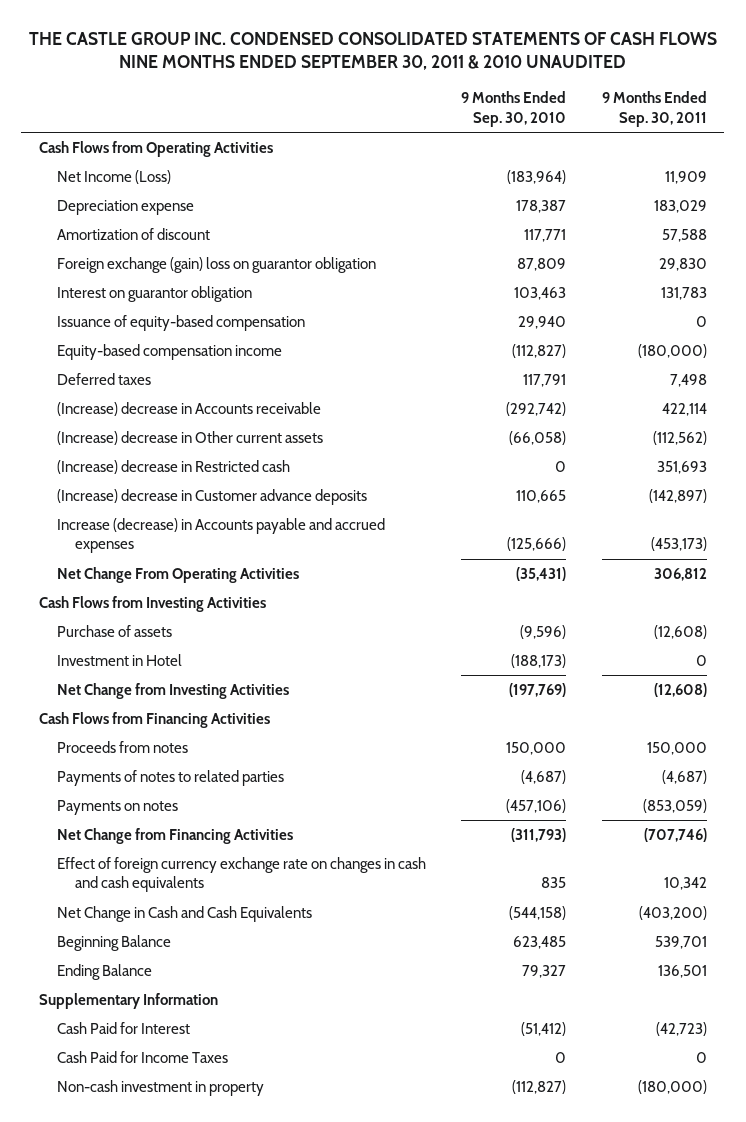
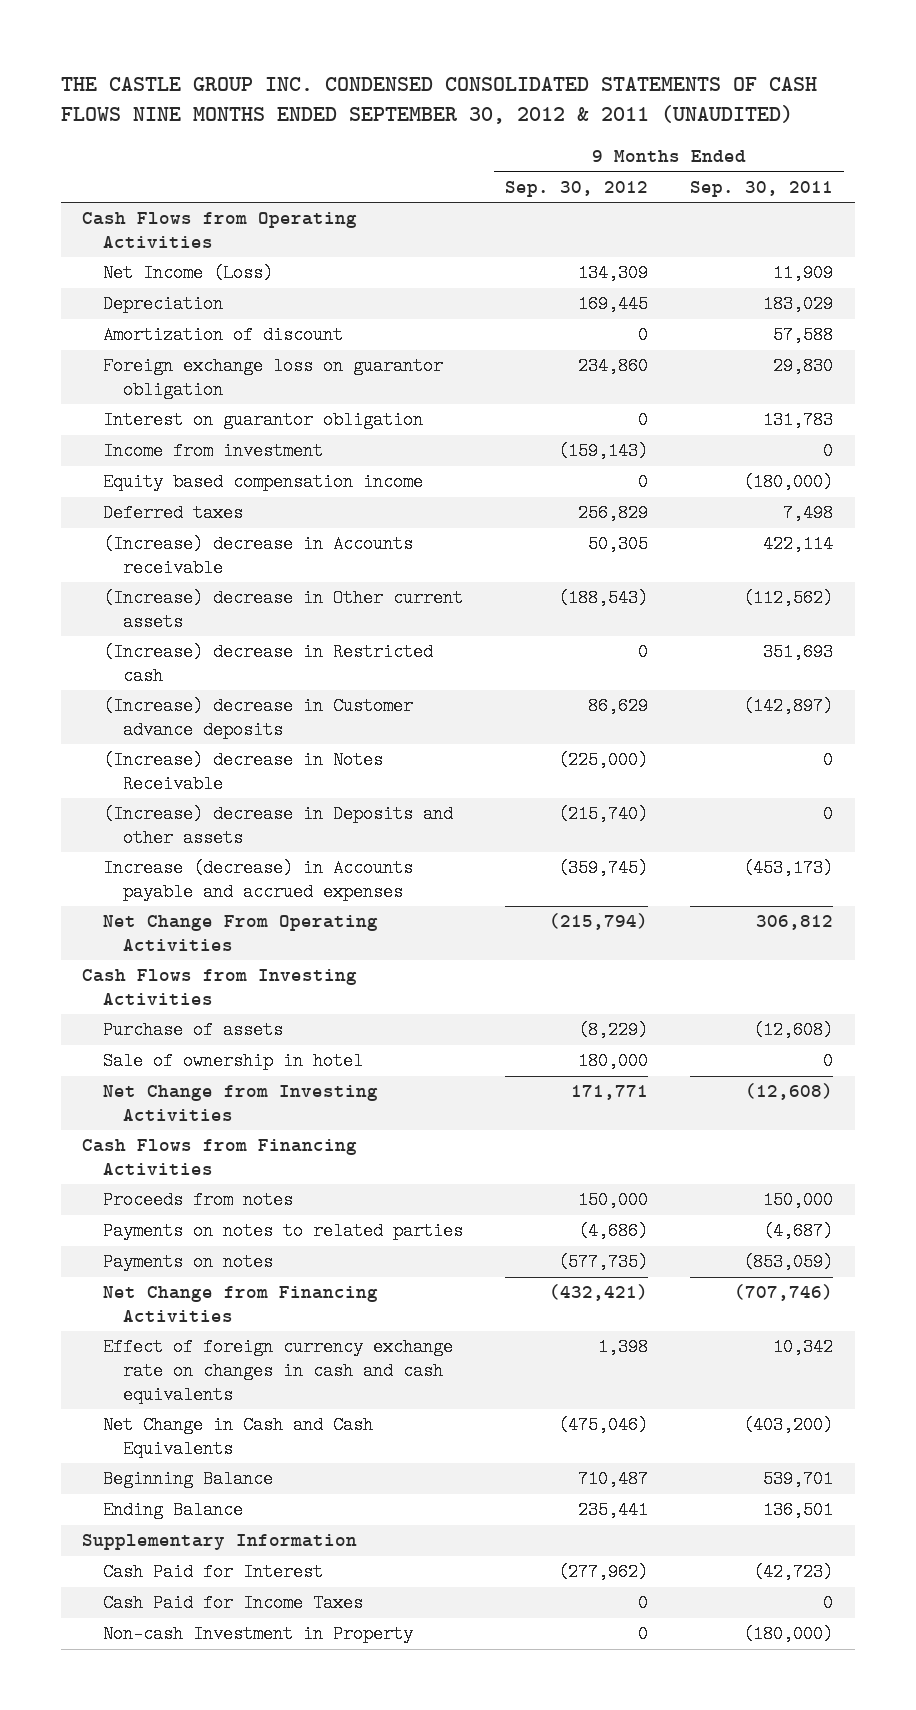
- THE CASTLE GROUP INC. CONDENSED CONSOLIDATED STATEMENTS OF CASH FLOWS NINE MONTHS ENDED SEPTEMBER 30, 2011 & 2010 UNAUDITED
+ THE CASTLE GROUP INC. CONDENSED CONSOLIDATED STATEMENTS OF CASH FLOWS NINE MONTHS ENDED SEPTEMBER 30, 2012 & 2011 (UNAUDITED)
- | 9 Months Ended Sep. 30, 2010 | 9 Months Ended Sep. 30, 2011
+ | 9 Months Ended Sep. 30, 2012 | 9 Months Ended Sep. 30, 2011
- Depreciation expense | 178,387 | 183,029
+ Depreciation | 169,445 | 183,029
- Foreign exchange (gain) loss on guarantor obligation | 87,809 | 29,830
+ Foreign exchange loss on guarantor obligation | 234,860 | 29,830
- Issuance of equity-based compensation | 29,940 | 0
- Equity-based compensation income | (112,827) | (180,000)
+ Income from investment | (159,143) | 0
+ Equity based compensation income | 0 | (180,000)
+ (Increase) decrease in Notes Receivable | (225,000) | 0
+ (Increase) decrease in Deposits and other assets | (215,740) | 0
- Investment in Hotel | (188,173) | 0
+ Sale of ownership in hotel | 180,000 | 0
- Payments of notes to related parties | (4,687) | (4,687)
+ Payments on notes to related parties | (4,686) | (4,687)
- Non-cash investment in property | (112,827) | (180,000)
+ Non-cash Investment in Property | 0 | (180,000)

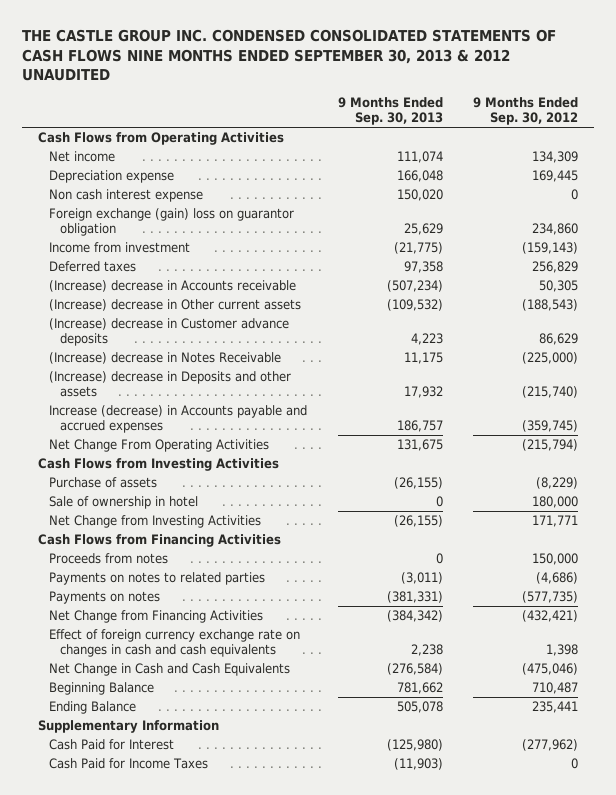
- THE CASTLE GROUP INC. CONDENSED CONSOLIDATED STATEMENTS OF CASH FLOWS NINE MONTHS ENDED SEPTEMBER 30, 2012 & 2011 (UNAUDITED)
+ THE CASTLE GROUP INC. CONDENSED CONSOLIDATED STATEMENTS OF CASH FLOWS NINE MONTHS ENDED SEPTEMBER 30, 2013 & 2012 UNAUDITED
- | 9 Months Ended Sep. 30, 2012 | 9 Months Ended Sep. 30, 2011
+ | 9 Months Ended Sep. 30, 2013 | 9 Months Ended Sep. 30, 2012
- Net Income (Loss) | 134,309 | 11,909
- Depreciation | 169,445 | 183,029
- Amortization of discount | 0 | 57,588
- Foreign exchange loss on guarantor obligation | 234,860 | 29,830
- Interest on guarantor obligation | 0 | 131,783
+ Net income | 111,074 | 134,309
+ Depreciation expense | 166,048 | 169,445
+ Non cash interest expense | 150,020 | 0
+ Foreign exchange (gain) loss on guarantor obligation | 25,629 | 234,860
- Equity based compensation income | 0 | (180,000)
- (Increase) decrease in Restricted cash | 0 | 351,693
- Non-cash Investment in Property | 0 | (180,000)

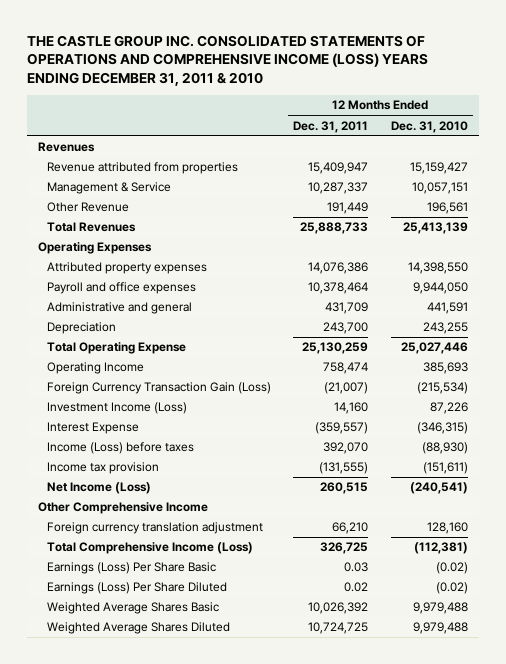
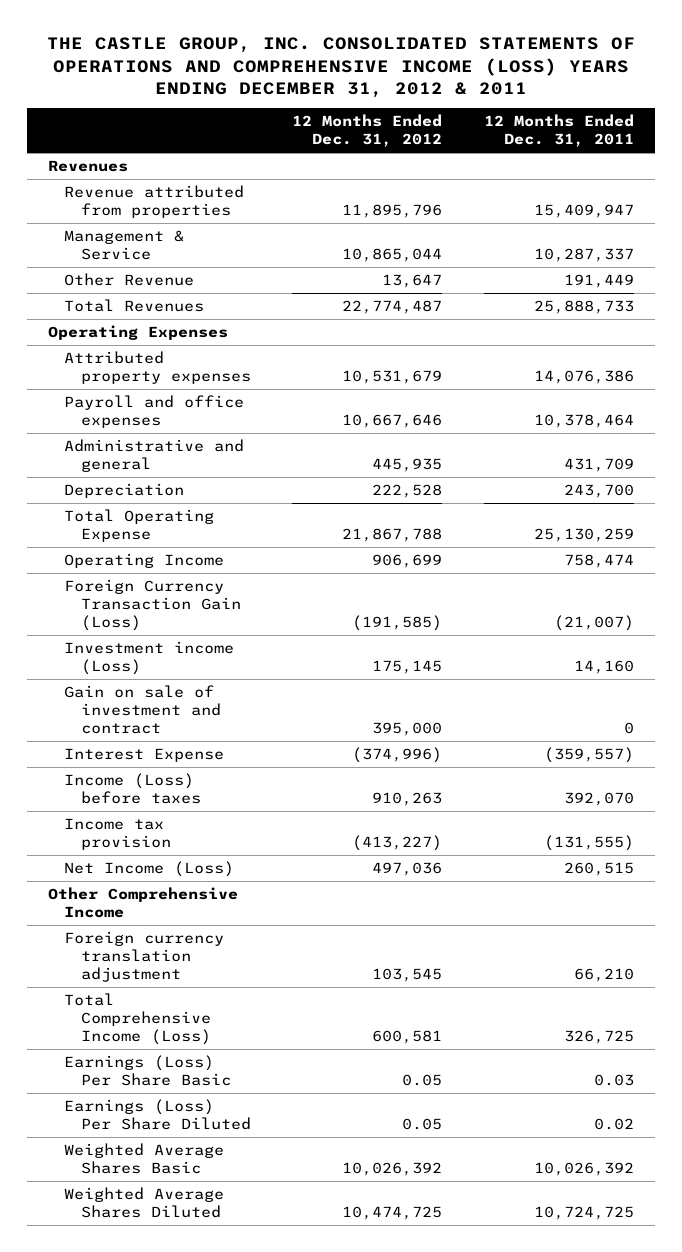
- THE CASTLE GROUP INC. CONSOLIDATED STATEMENTS OF OPERATIONS AND COMPREHENSIVE INCOME (LOSS) YEARS ENDING DECEMBER 31, 2011 & 2010
+ THE CASTLE GROUP, INC. CONSOLIDATED STATEMENTS OF OPERATIONS AND COMPREHENSIVE INCOME (LOSS) YEARS ENDING DECEMBER 31, 2012 & 2011
- | 12 Months Ended Dec. 31, 2011 | 12 Months Ended Dec. 31, 2010
+ | 12 Months Ended Dec. 31, 2012 | 12 Months Ended Dec. 31, 2011
- Investment Income (Loss) | 14,160 | 87,226
+ Investment income (Loss) | 175,145 | 14,160
+ Gain on sale of investment and contract | 395,000 | 0

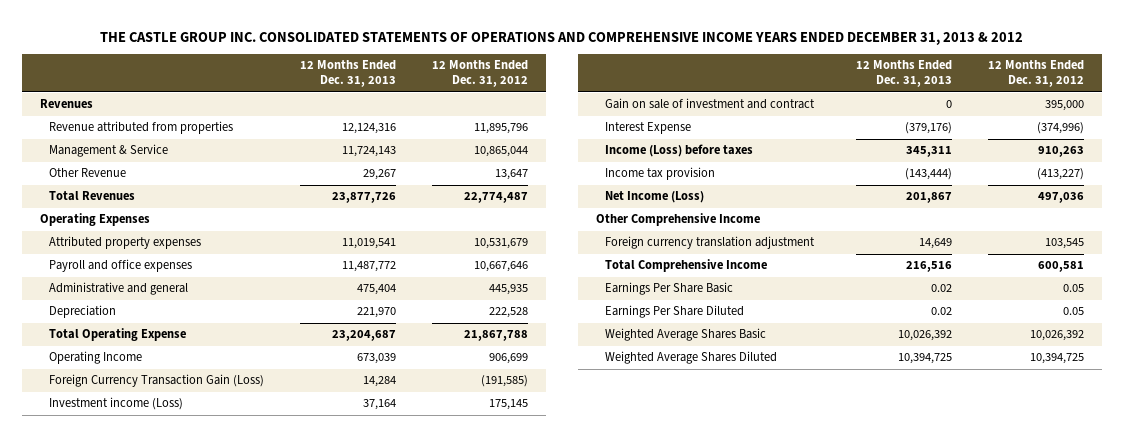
- THE CASTLE GROUP, INC. CONSOLIDATED STATEMENTS OF OPERATIONS AND COMPREHENSIVE INCOME (LOSS) YEARS ENDING DECEMBER 31, 2012 & 2011
+ THE CASTLE GROUP INC. CONSOLIDATED STATEMENTS OF OPERATIONS AND COMPREHENSIVE INCOME YEARS ENDED DECEMBER 31, 2013 & 2012
- | 12 Months Ended Dec. 31, 2012 | 12 Months Ended Dec. 31, 2011
+ | 12 Months Ended Dec. 31, 2013 | 12 Months Ended Dec. 31, 2012
- Total Comprehensive Income (Loss) | 600,581 | 326,725
- Earnings (Loss) Per Share Basic | 0.05 | 0.03
- Earnings (Loss) Per Share Diluted | 0.05 | 0.02
+ Total Comprehensive Income | 216,516 | 600,581
+ Earnings Per Share Basic | 0.02 | 0.05
+ Earnings Per Share Diluted | 0.02 | 0.05
- Weighted Average Shares Diluted | 10,474,725 | 10,724,725
+ Weighted Average Shares Diluted | 10,394,725 | 10,394,725

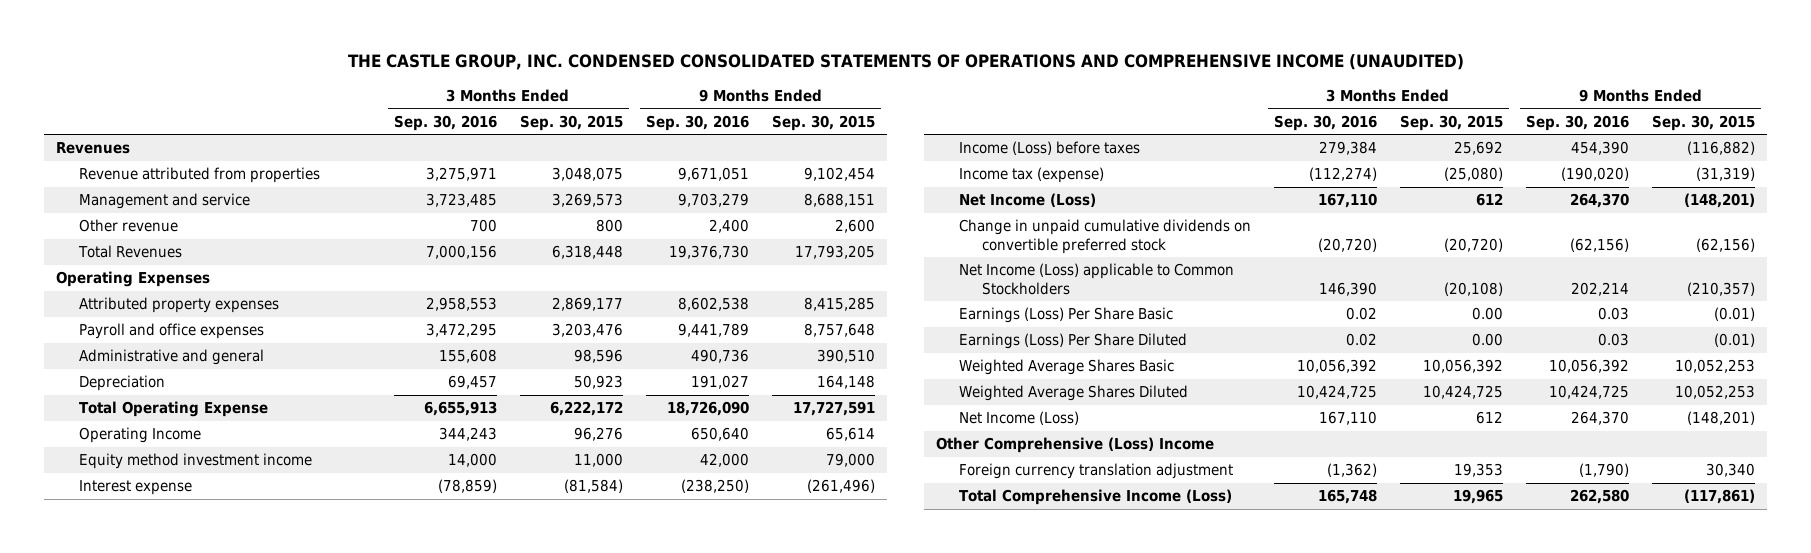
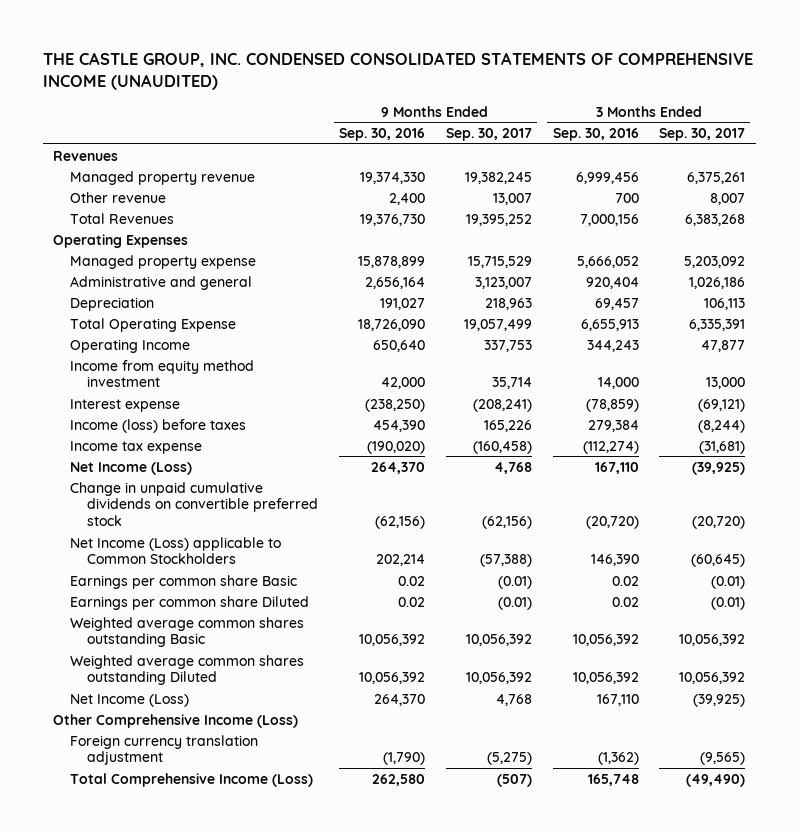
- THE CASTLE GROUP, INC. CONDENSED CONSOLIDATED STATEMENTS OF OPERATIONS AND COMPREHENSIVE INCOME (UNAUDITED)
+ THE CASTLE GROUP, INC. CONDENSED CONSOLIDATED STATEMENTS OF COMPREHENSIVE INCOME (UNAUDITED)
- | 3 Months Ended Sep. 30, 2016 | 3 Months Ended Sep. 30, 2015 | 9 Months Ended Sep. 30, 2016 | 9 Months Ended Sep. 30, 2015
+ | 9 Months Ended Sep. 30, 2016 | 9 Months Ended Sep. 30, 2017 | 3 Months Ended Sep. 30, 2016 | 3 Months Ended Sep. 30, 2017
- Revenue attributed from properties | 3,275,971 | 3,048,075 | 9,671,051 | 9,102,454
- Management and service | 3,723,485 | 3,269,573 | 9,703,279 | 8,688,151
+ Managed property revenue | 19,374,330 | 19,382,245 | 6,999,456 | 6,375,261
- Attributed property expenses | 2,958,553 | 2,869,177 | 8,602,538 | 8,415,285
- Payroll and office expenses | 3,472,295 | 3,203,476 | 9,441,789 | 8,757,648
- Administrative and general | 155,608 | 98,596 | 490,736 | 390,510
+ Managed property expense | 15,878,899 | 15,715,529 | 5,666,052 | 5,203,092
+ Administrative and general | 2,656,164 | 3,123,007 | 920,404 | 1,026,186
- Equity method investment income | 14,000 | 11,000 | 42,000 | 79,000
+ Income from equity method investment | 42,000 | 35,714 | 14,000 | 13,000
- Income (Loss) before taxes | 279,384 | 25,692 | 454,390 | (116,882)
- Income tax (expense) | (112,274) | (25,080) | (190,020) | (31,319)
+ Income (loss) before taxes | 454,390 | 165,226 | 279,384 | (8,244)
+ Income tax expense | (190,020) | (160,458) | (112,274) | (31,681)
- Earnings (Loss) Per Share Basic | 0.02 | 0.00 | 0.03 | (0.01)
- Earnings (Loss) Per Share Diluted | 0.02 | 0.00 | 0.03 | (0.01)
- Weighted Average Shares Basic | 10,056,392 | 10,056,392 | 10,056,392 | 10,052,253
- Weighted Average Shares Diluted | 10,424,725 | 10,424,725 | 10,424,725 | 10,052,253
+ Earnings per common share Basic | 0.02 | (0.01) | 0.02 | (0.01)
+ Earnings per common share Diluted | 0.02 | (0.01) | 0.02 | (0.01)
+ Weighted average common shares outstanding Basic | 10,056,392 | 10,056,392 | 10,056,392 | 10,056,392
+ Weighted average common shares outstanding Diluted | 10,056,392 | 10,056,392 | 10,056,392 | 10,056,392
- Other Comprehensive (Loss) Income
+ Other Comprehensive Income (Loss)

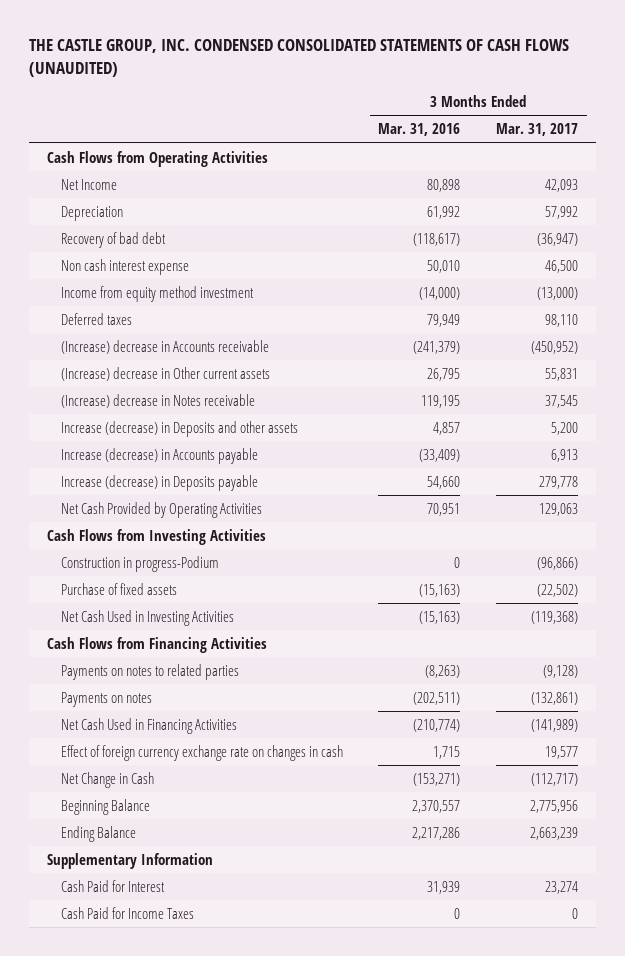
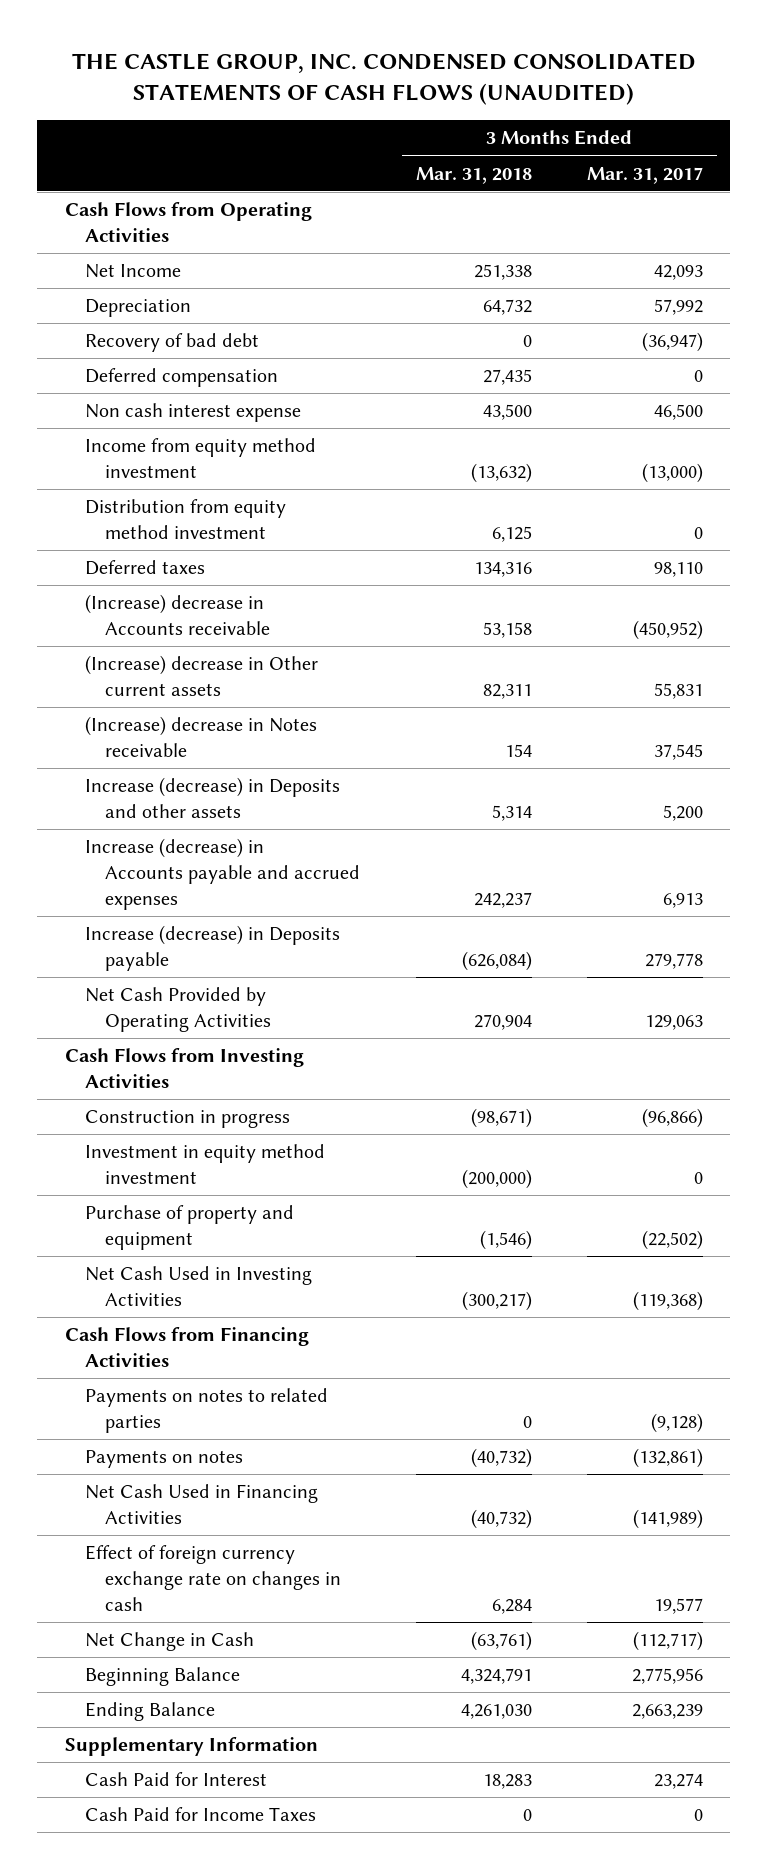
- | 3 Months Ended Mar. 31, 2016 | 3 Months Ended Mar. 31, 2017
+ | 3 Months Ended Mar. 31, 2018 | 3 Months Ended Mar. 31, 2017
+ Deferred compensation | 27,435 | 0
+ Distribution from equity method investment | 6,125 | 0
- Increase (decrease) in Accounts payable | (33,409) | 6,913
+ Increase (decrease) in Accounts payable and accrued expenses | 242,237 | 6,913
- Construction in progress-Podium | 0 | (96,866)
- Purchase of fixed assets | (15,163) | (22,502)
+ Construction in progress | (98,671) | (96,866)
+ Investment in equity method investment | (200,000) | 0
+ Purchase of property and equipment | (1,546) | (22,502)

